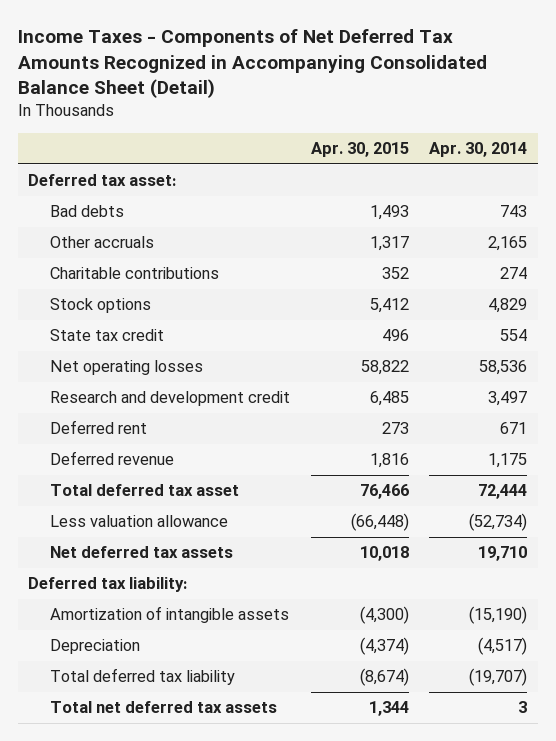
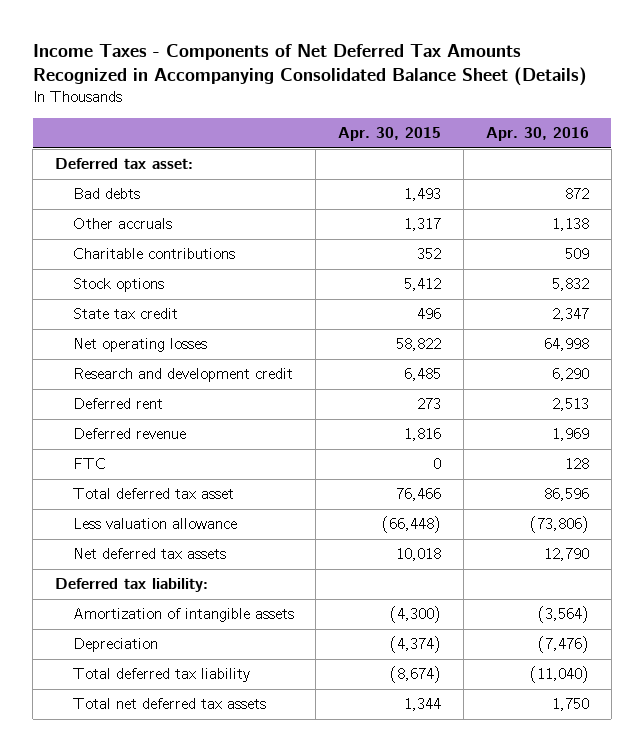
- Income Taxes - Components of Net Deferred Tax Amounts Recognized in Accompanying Consolidated Balance Sheet (Detail)
+ Income Taxes - Components of Net Deferred Tax Amounts Recognized in Accompanying Consolidated Balance Sheet (Details)
- | Apr. 30, 2015 | Apr. 30, 2014
+ | Apr. 30, 2015 | Apr. 30, 2016
+ FTC | 0 | 128

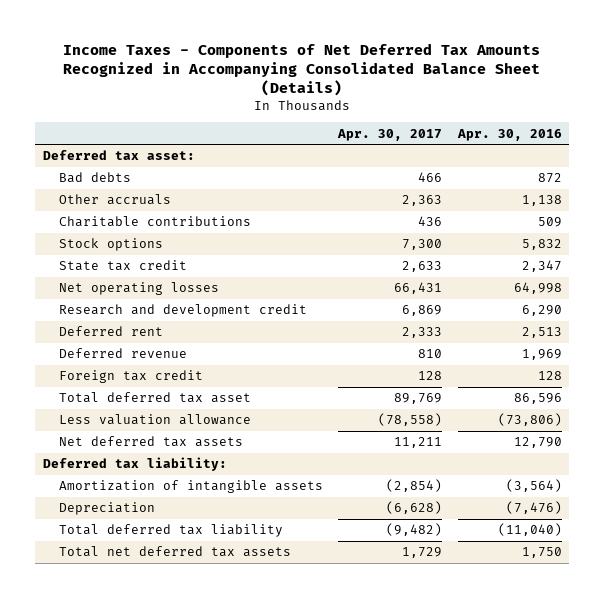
- | Apr. 30, 2015 | Apr. 30, 2016
+ | Apr. 30, 2017 | Apr. 30, 2016
- FTC | 0 | 128
+ Foreign tax credit | 128 | 128

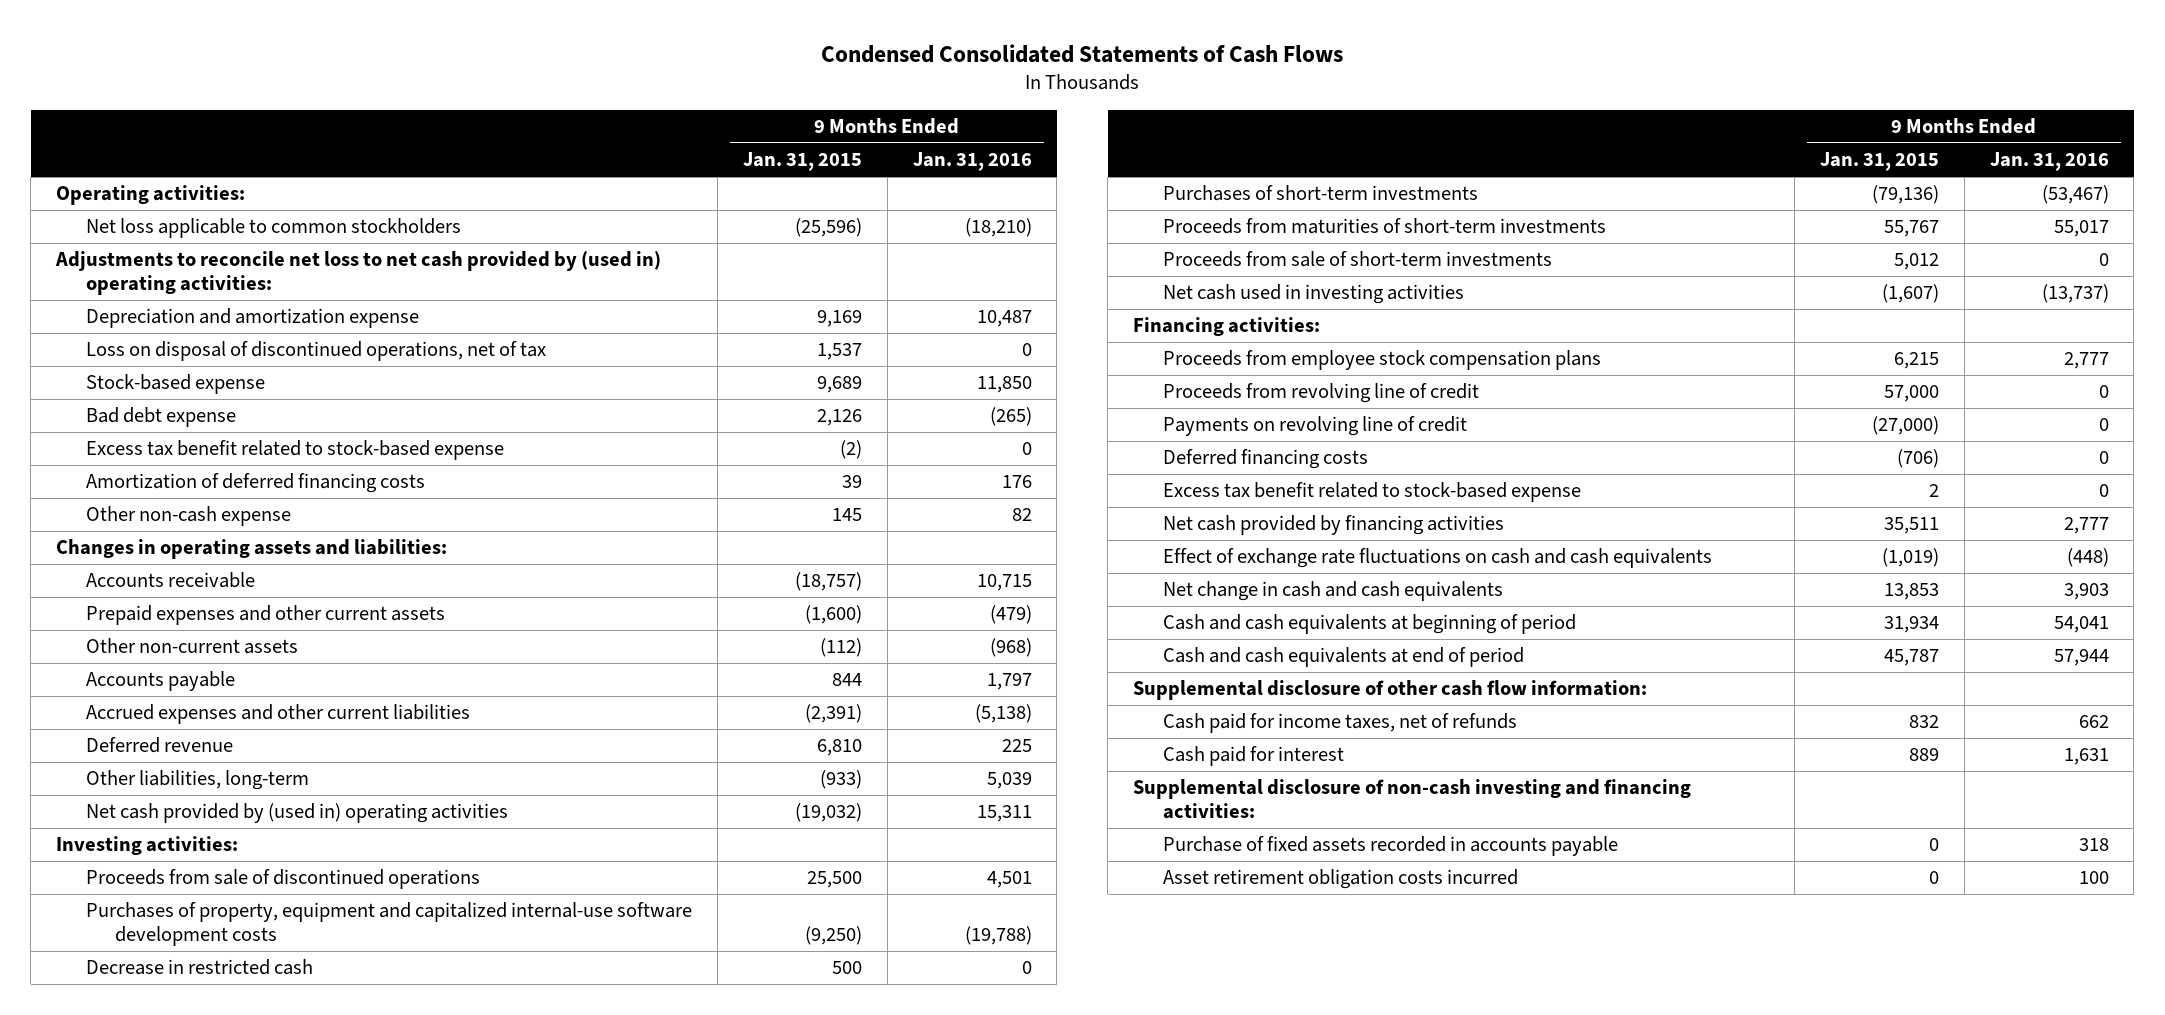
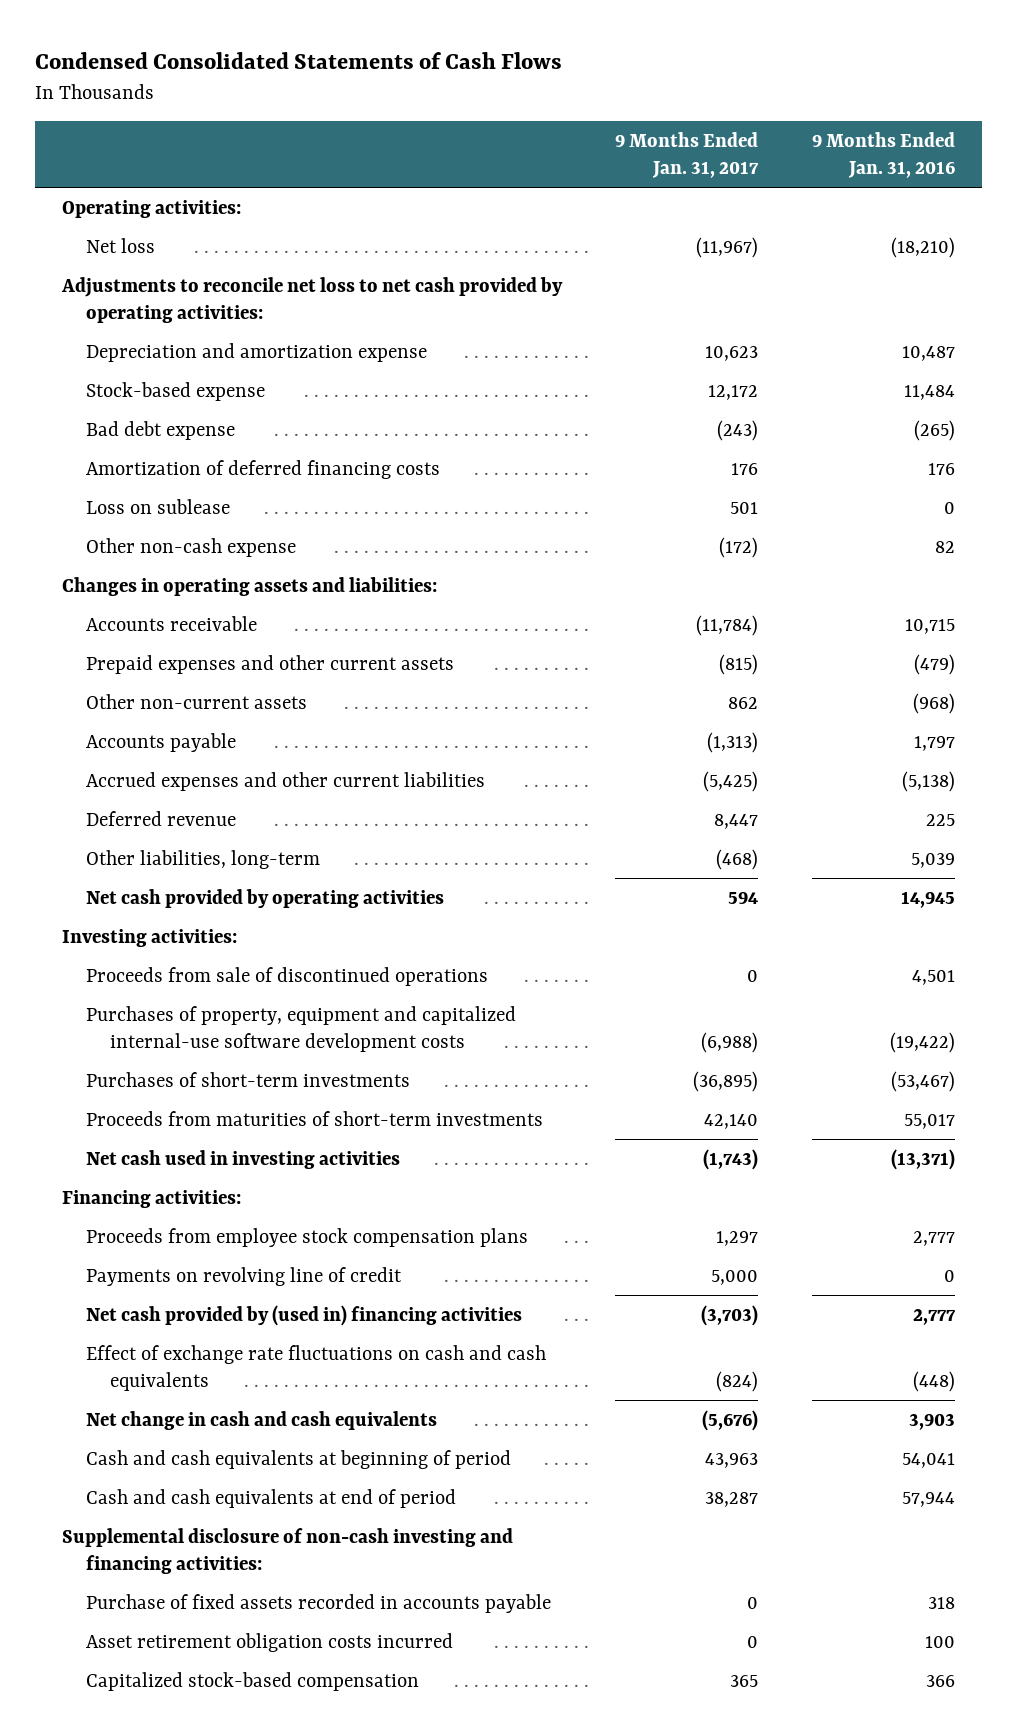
- | 9 Months Ended Jan. 31, 2015 | 9 Months Ended Jan. 31, 2016
+ | 9 Months Ended Jan. 31, 2017 | 9 Months Ended Jan. 31, 2016
- Net loss applicable to common stockholders | (25,596) | (18,210)
- Adjustments to reconcile net loss to net cash provided by (used in) operating activities:
+ Net loss | (11,967) | (18,210)
+ Adjustments to reconcile net loss to net cash provided by operating activities:
- Loss on disposal of discontinued operations, net of tax | 1,537 | 0
- Stock-based expense | 9,689 | 11,850
+ Stock-based expense | 12,172 | 11,484
- Excess tax benefit related to stock-based expense | (2) | 0
+ Loss on sublease | 501 | 0
- Net cash provided by (used in) operating activities | (19,032) | 15,311
+ Net cash provided by operating activities | 594 | 14,945
- Purchases of property, equipment and capitalized internal-use software development costs | (9,250) | (19,788)
- Decrease in restricted cash | 500 | 0
+ Purchases of property, equipment and capitalized internal-use software development costs | (6,988) | (19,422)
- Proceeds from sale of short-term investments | 5,012 | 0
- Net cash used in investing activities | (1,607) | (13,737)
+ Net cash used in investing activities | (1,743) | (13,371)
- Proceeds from revolving line of credit | 57,000 | 0
- Deferred financing costs | (706) | 0
- Excess tax benefit related to stock-based expense | 2 | 0
- Net cash provided by financing activities | 35,511 | 2,777
+ Net cash provided by (used in) financing activities | (3,703) | 2,777
- Supplemental disclosure of other cash flow information:
- Cash paid for income taxes, net of refunds | 832 | 662
- Cash paid for interest | 889 | 1,631
+ Capitalized stock-based compensation | 365 | 366

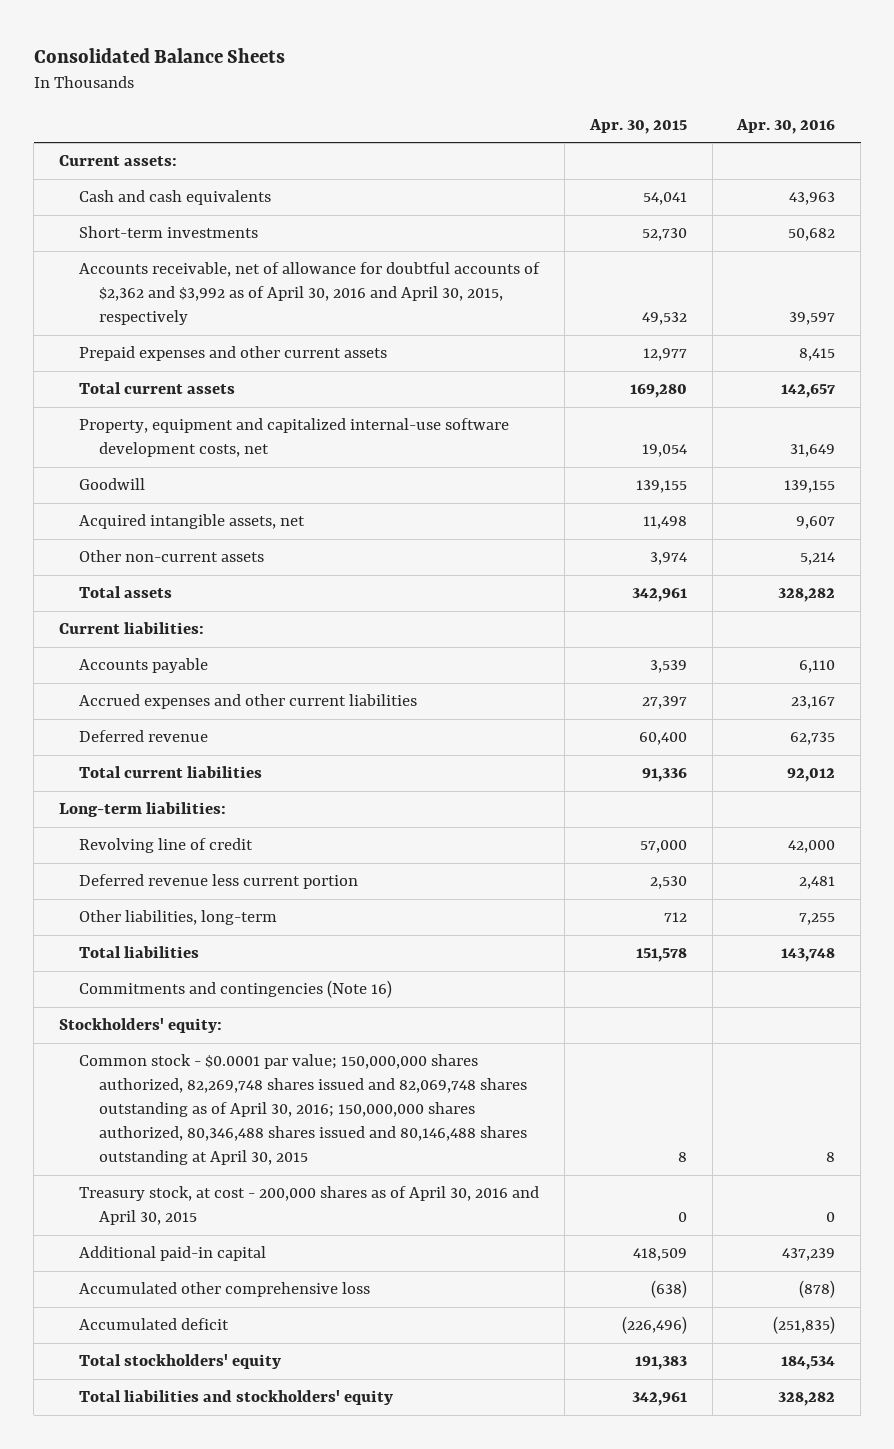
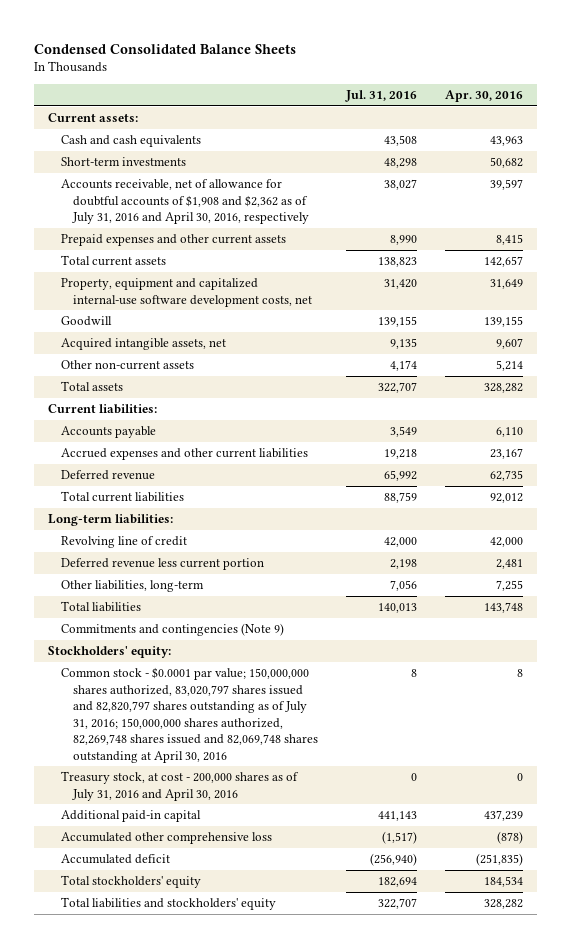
- Consolidated Balance Sheets
+ Condensed Consolidated Balance Sheets
- | Apr. 30, 2015 | Apr. 30, 2016
+ | Jul. 31, 2016 | Apr. 30, 2016
- Accounts receivable, net of allowance for doubtful accounts of $2,362 and $3,992 as of April 30, 2016 and April 30, 2015, respectively | 49,532 | 39,597
+ Accounts receivable, net of allowance for doubtful accounts of $1,908 and $2,362 as of July 31, 2016 and April 30, 2016, respectively | 38,027 | 39,597
- Commitments and contingencies (Note 16)
+ Commitments and contingencies (Note 9)
- Common stock - $0.0001 par value; 150,000,000 shares authorized, 82,269,748 shares issued and 82,069,748 shares outstanding as of April 30, 2016; 150,000,000 shares authorized, 80,346,488 shares issued and 80,146,488 shares outstanding at April 30, 2015 | 8 | 8
- Treasury stock, at cost - 200,000 shares as of April 30, 2016 and April 30, 2015 | 0 | 0
+ Common stock - $0.0001 par value; 150,000,000 shares authorized, 83,020,797 shares issued and 82,820,797 shares outstanding as of July 31, 2016; 150,000,000 shares authorized, 82,269,748 shares issued and 82,069,748 shares outstanding at April 30, 2016 | 8 | 8
+ Treasury stock, at cost - 200,000 shares as of July 31, 2016 and April 30, 2016 | 0 | 0

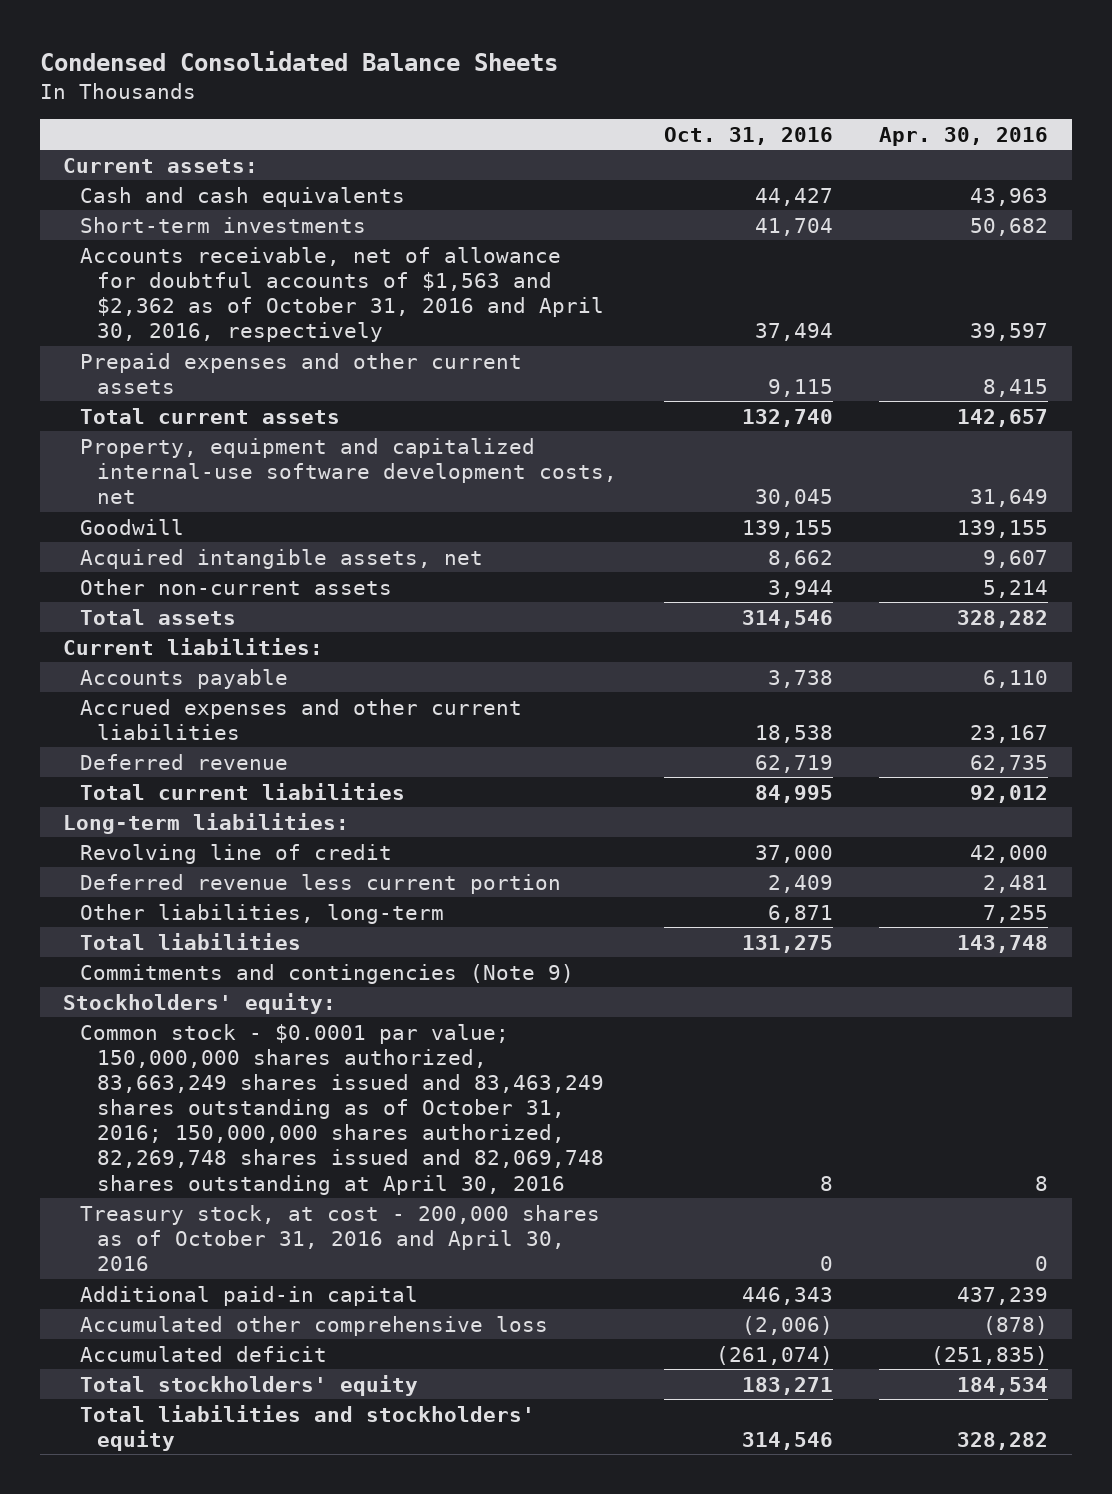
- | Jul. 31, 2016 | Apr. 30, 2016
+ | Oct. 31, 2016 | Apr. 30, 2016
- Accounts receivable, net of allowance for doubtful accounts of $1,908 and $2,362 as of July 31, 2016 and April 30, 2016, respectively | 38,027 | 39,597
+ Accounts receivable, net of allowance for doubtful accounts of $1,563 and $2,362 as of October 31, 2016 and April 30, 2016, respectively | 37,494 | 39,597
- Common stock - $0.0001 par value; 150,000,000 shares authorized, 83,020,797 shares issued and 82,820,797 shares outstanding as of July 31, 2016; 150,000,000 shares authorized, 82,269,748 shares issued and 82,069,748 shares outstanding at April 30, 2016 | 8 | 8
- Treasury stock, at cost - 200,000 shares as of July 31, 2016 and April 30, 2016 | 0 | 0
+ Common stock - $0.0001 par value; 150,000,000 shares authorized, 83,663,249 shares issued and 83,463,249 shares outstanding as of October 31, 2016; 150,000,000 shares authorized, 82,269,748 shares issued and 82,069,748 shares outstanding at April 30, 2016 | 8 | 8
+ Treasury stock, at cost - 200,000 shares as of October 31, 2016 and April 30, 2016 | 0 | 0

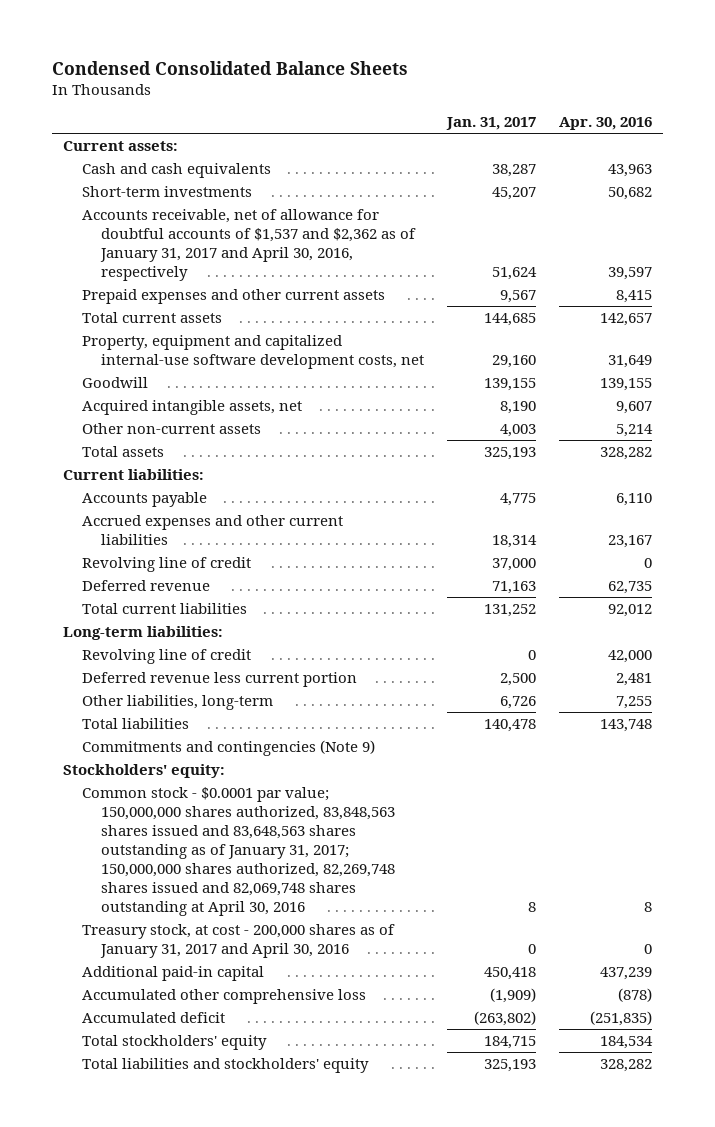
- | Oct. 31, 2016 | Apr. 30, 2016
+ | Jan. 31, 2017 | Apr. 30, 2016
- Accounts receivable, net of allowance for doubtful accounts of $1,563 and $2,362 as of October 31, 2016 and April 30, 2016, respectively | 37,494 | 39,597
+ Accounts receivable, net of allowance for doubtful accounts of $1,537 and $2,362 as of January 31, 2017 and April 30, 2016, respectively | 51,624 | 39,597
+ Revolving line of credit | 37,000 | 0
- Common stock - $0.0001 par value; 150,000,000 shares authorized, 83,663,249 shares issued and 83,463,249 shares outstanding as of October 31, 2016; 150,000,000 shares authorized, 82,269,748 shares issued and 82,069,748 shares outstanding at April 30, 2016 | 8 | 8
- Treasury stock, at cost - 200,000 shares as of October 31, 2016 and April 30, 2016 | 0 | 0
+ Common stock - $0.0001 par value; 150,000,000 shares authorized, 83,848,563 shares issued and 83,648,563 shares outstanding as of January 31, 2017; 150,000,000 shares authorized, 82,269,748 shares issued and 82,069,748 shares outstanding at April 30, 2016 | 8 | 8
+ Treasury stock, at cost - 200,000 shares as of January 31, 2017 and April 30, 2016 | 0 | 0

